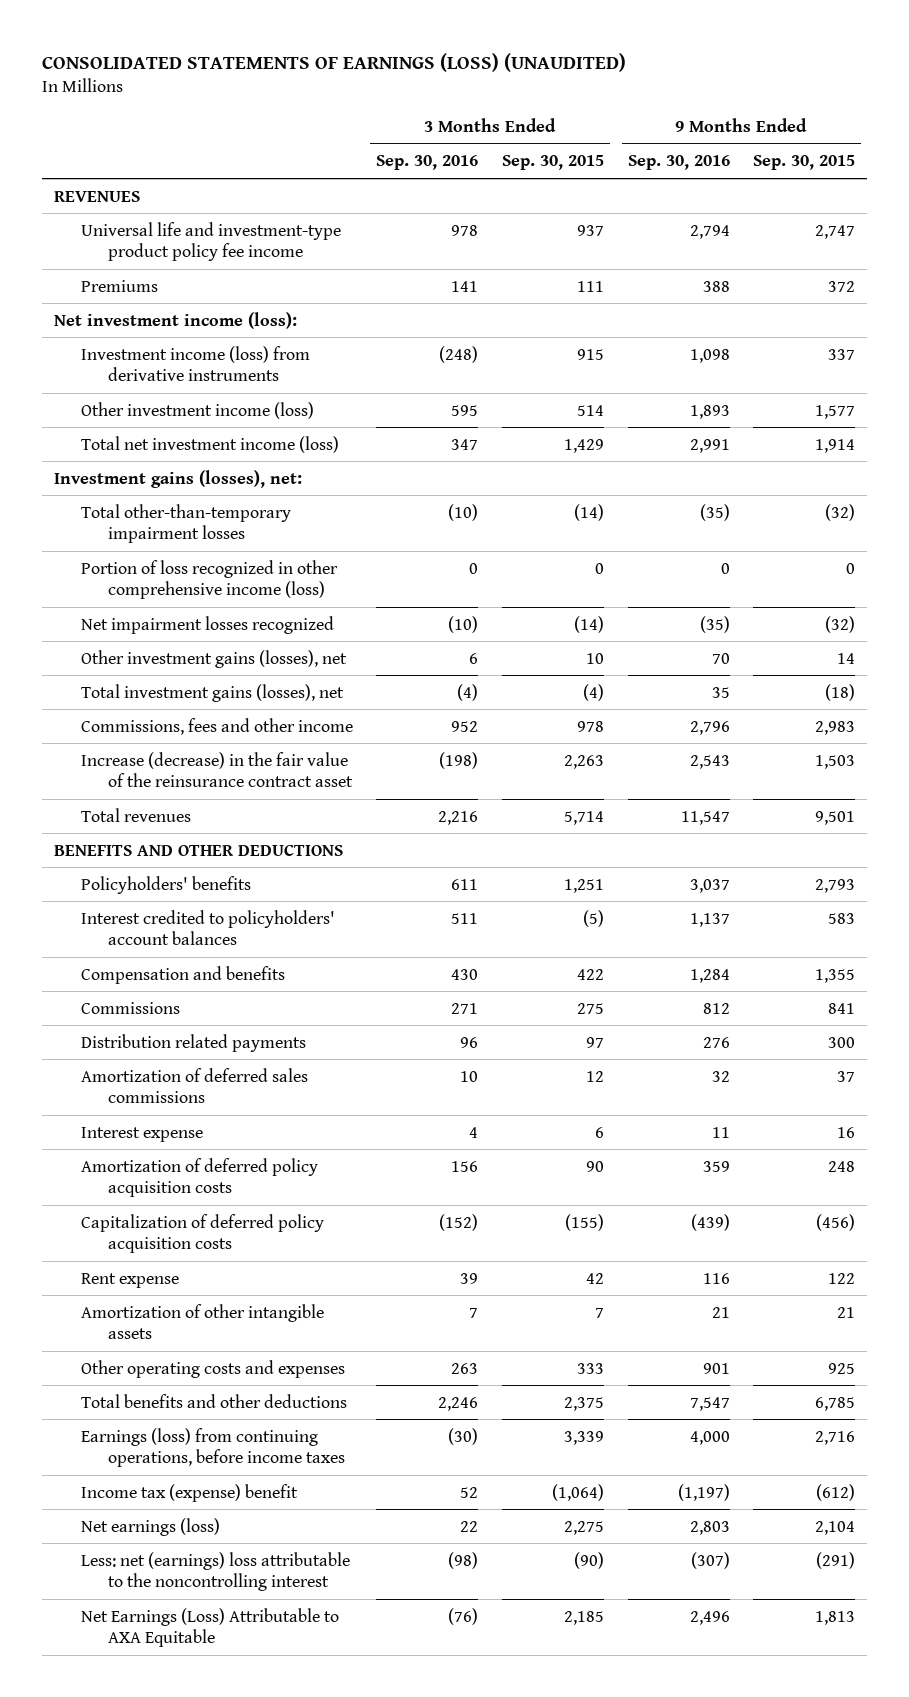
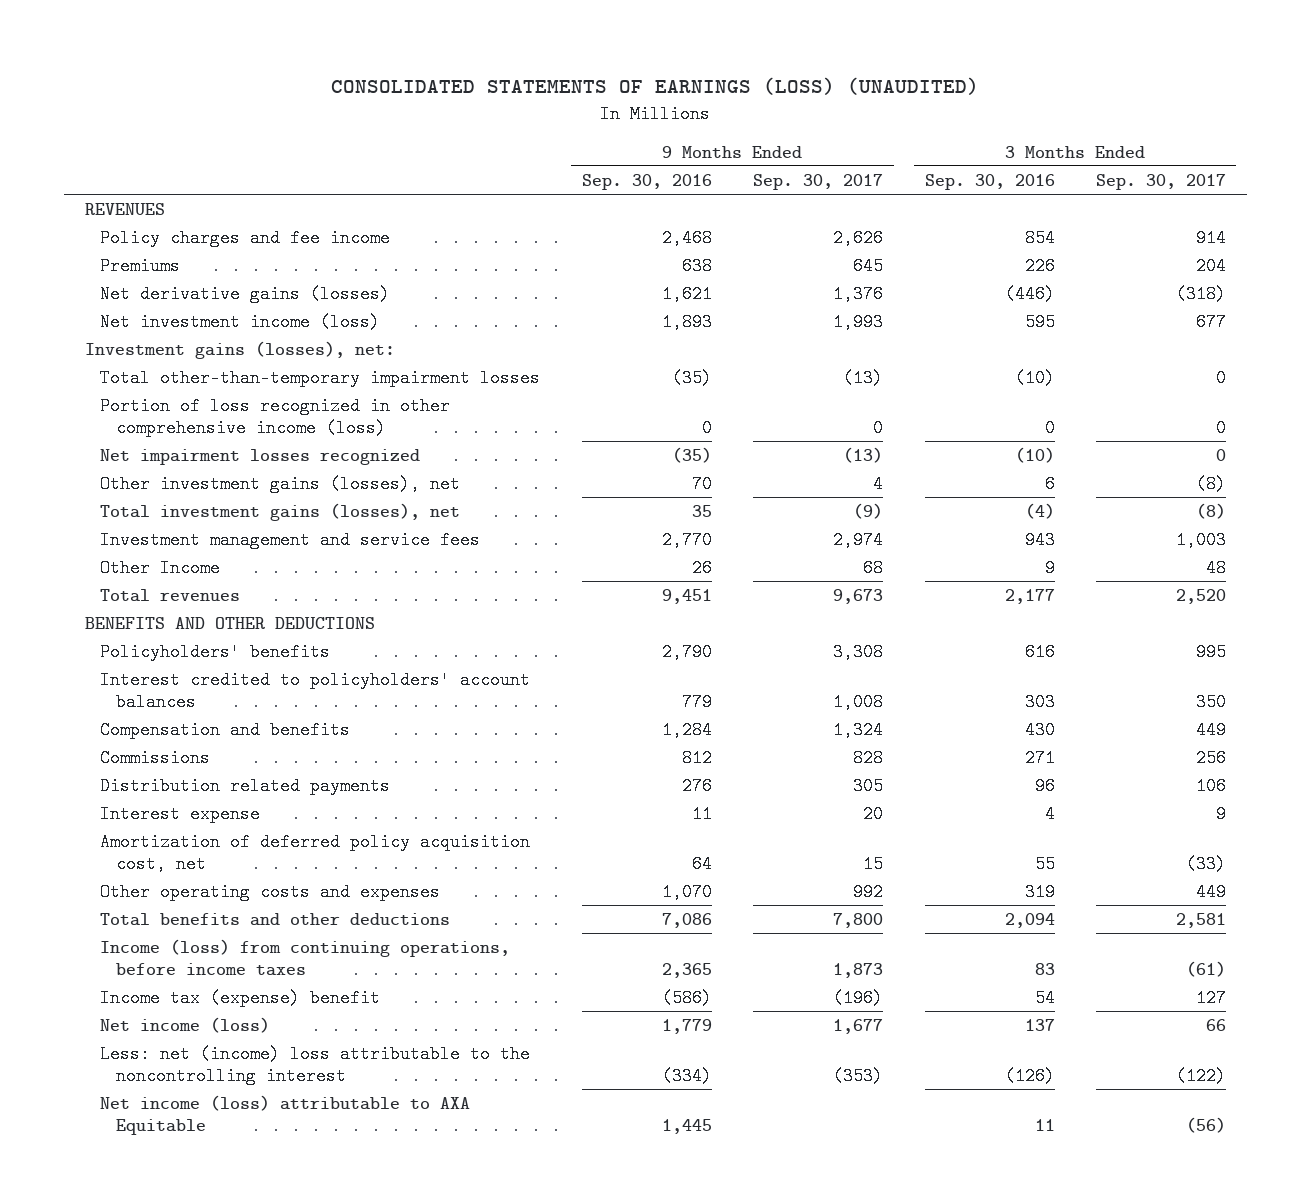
- | 3 Months Ended Sep. 30, 2016 | 3 Months Ended Sep. 30, 2015 | 9 Months Ended Sep. 30, 2016 | 9 Months Ended Sep. 30, 2015
+ | 9 Months Ended Sep. 30, 2016 | 9 Months Ended Sep. 30, 2017 | 3 Months Ended Sep. 30, 2016 | 3 Months Ended Sep. 30, 2017
- Universal life and investment-type product policy fee income | 978 | 937 | 2,794 | 2,747
- Premiums | 141 | 111 | 388 | 372
- Net investment income (loss):
- Investment income (loss) from derivative instruments | (248) | 915 | 1,098 | 337
- Other investment income (loss) | 595 | 514 | 1,893 | 1,577
- Total net investment income (loss) | 347 | 1,429 | 2,991 | 1,914
+ Policy charges and fee income | 2,468 | 2,626 | 854 | 914
+ Premiums | 638 | 645 | 226 | 204
+ Net derivative gains (losses) | 1,621 | 1,376 | (446) | (318)
+ Net investment income (loss) | 1,893 | 1,993 | 595 | 677
- Commissions, fees and other income | 952 | 978 | 2,796 | 2,983
- Increase (decrease) in the fair value of the reinsurance contract asset | (198) | 2,263 | 2,543 | 1,503
- Total revenues | 2,216 | 5,714 | 11,547 | 9,501
+ Investment management and service fees | 2,770 | 2,974 | 943 | 1,003
+ Other Income | 26 | 68 | 9 | 48
+ Total revenues | 9,451 | 9,673 | 2,177 | 2,520
- Policyholders' benefits | 611 | 1,251 | 3,037 | 2,793
- Interest credited to policyholders' account balances | 511 | (5) | 1,137 | 583
+ Policyholders' benefits | 2,790 | 3,308 | 616 | 995
+ Interest credited to policyholders' account balances | 779 | 1,008 | 303 | 350
- Amortization of deferred sales commissions | 10 | 12 | 32 | 37
- Amortization of deferred policy acquisition costs | 156 | 90 | 359 | 248
- Capitalization of deferred policy acquisition costs | (152) | (155) | (439) | (456)
- Rent expense | 39 | 42 | 116 | 122
- Amortization of other intangible assets | 7 | 7 | 21 | 21
- Other operating costs and expenses | 263 | 333 | 901 | 925
- Total benefits and other deductions | 2,246 | 2,375 | 7,547 | 6,785
- Earnings (loss) from continuing operations, before income taxes | (30) | 3,339 | 4,000 | 2,716
- Income tax (expense) benefit | 52 | (1,064) | (1,197) | (612)
- Net earnings (loss) | 22 | 2,275 | 2,803 | 2,104
- Less: net (earnings) loss attributable to the noncontrolling interest | (98) | (90) | (307) | (291)
- Net Earnings (Loss) Attributable to AXA Equitable | (76) | 2,185 | 2,496 | 1,813
+ Amortization of deferred policy acquisition cost, net | 64 | 15 | 55 | (33)
+ Other operating costs and expenses | 1,070 | 992 | 319 | 449
+ Total benefits and other deductions | 7,086 | 7,800 | 2,094 | 2,581
+ Income (loss) from continuing operations, before income taxes | 2,365 | 1,873 | 83 | (61)
+ Income tax (expense) benefit | (586) | (196) | 54 | 127
+ Net income (loss) | 1,779 | 1,677 | 137 | 66
+ Less: net (income) loss attributable to the noncontrolling interest | (334) | (353) | (126) | (122)
+ Net income (loss) attributable to AXA Equitable | 1,445 | | 11 | (56)

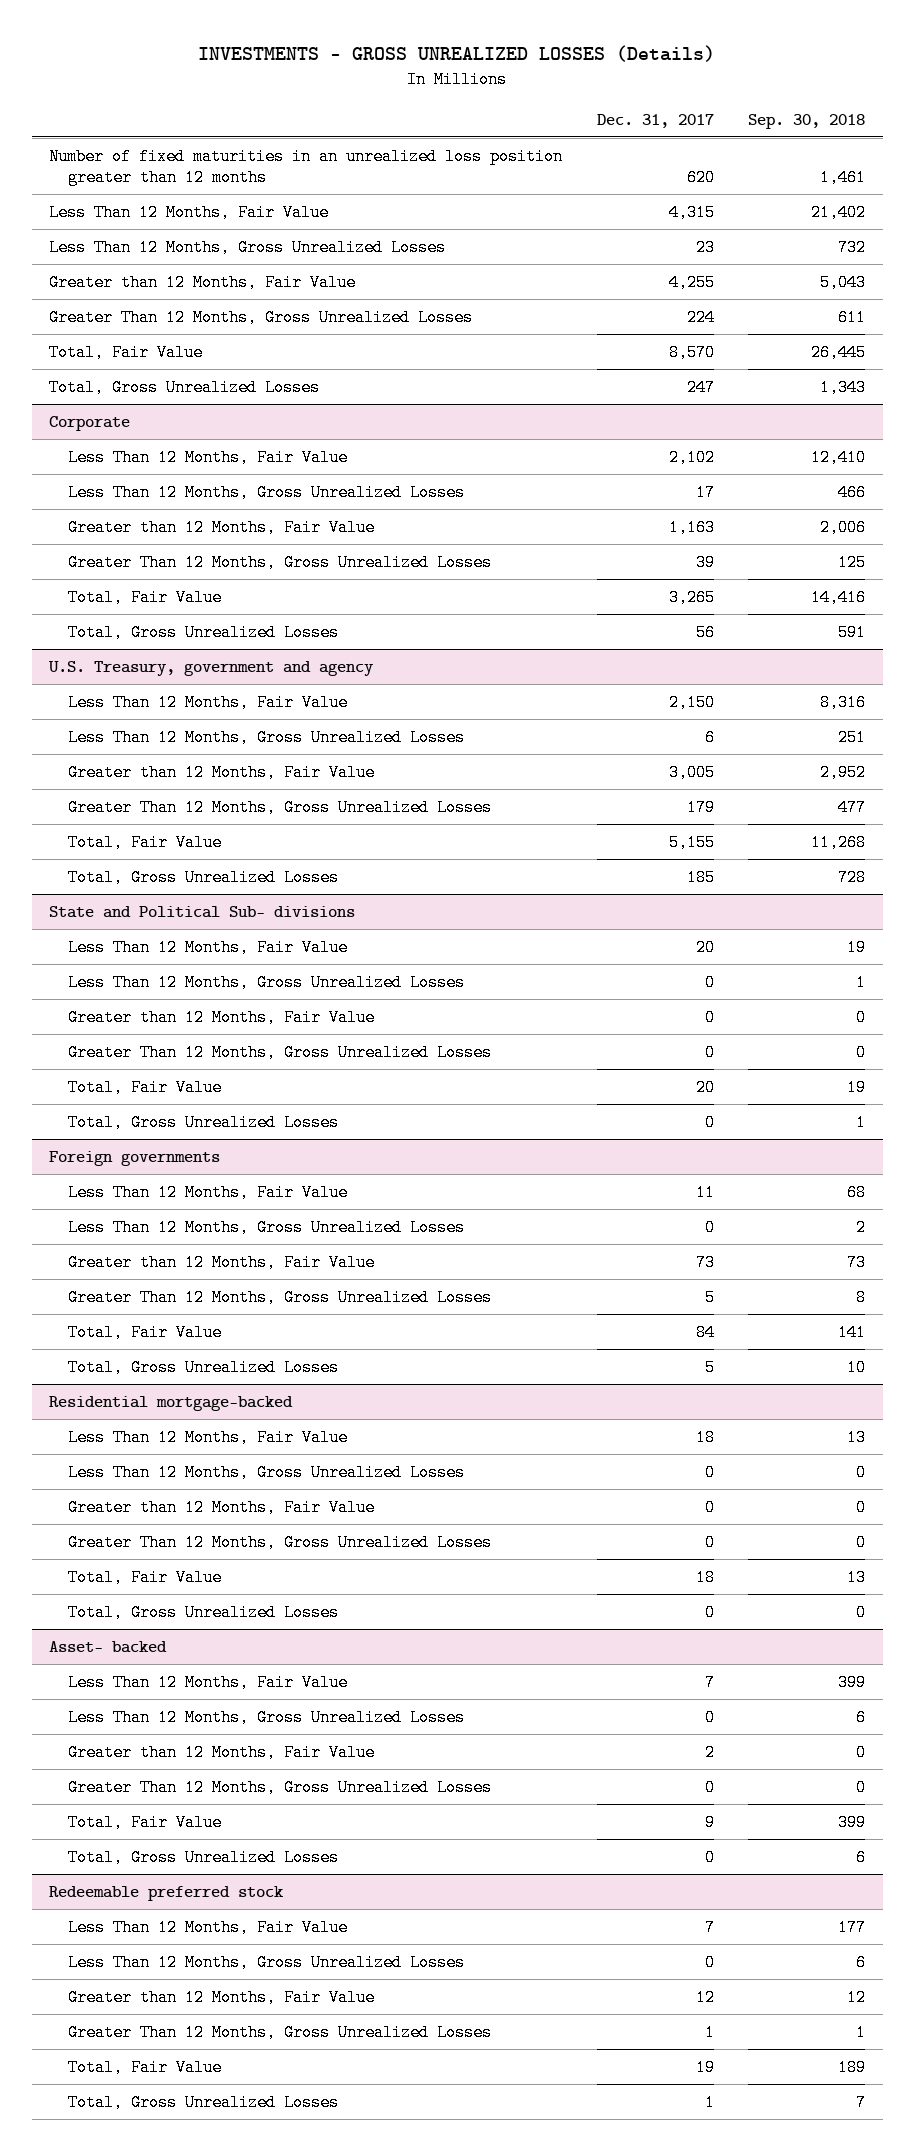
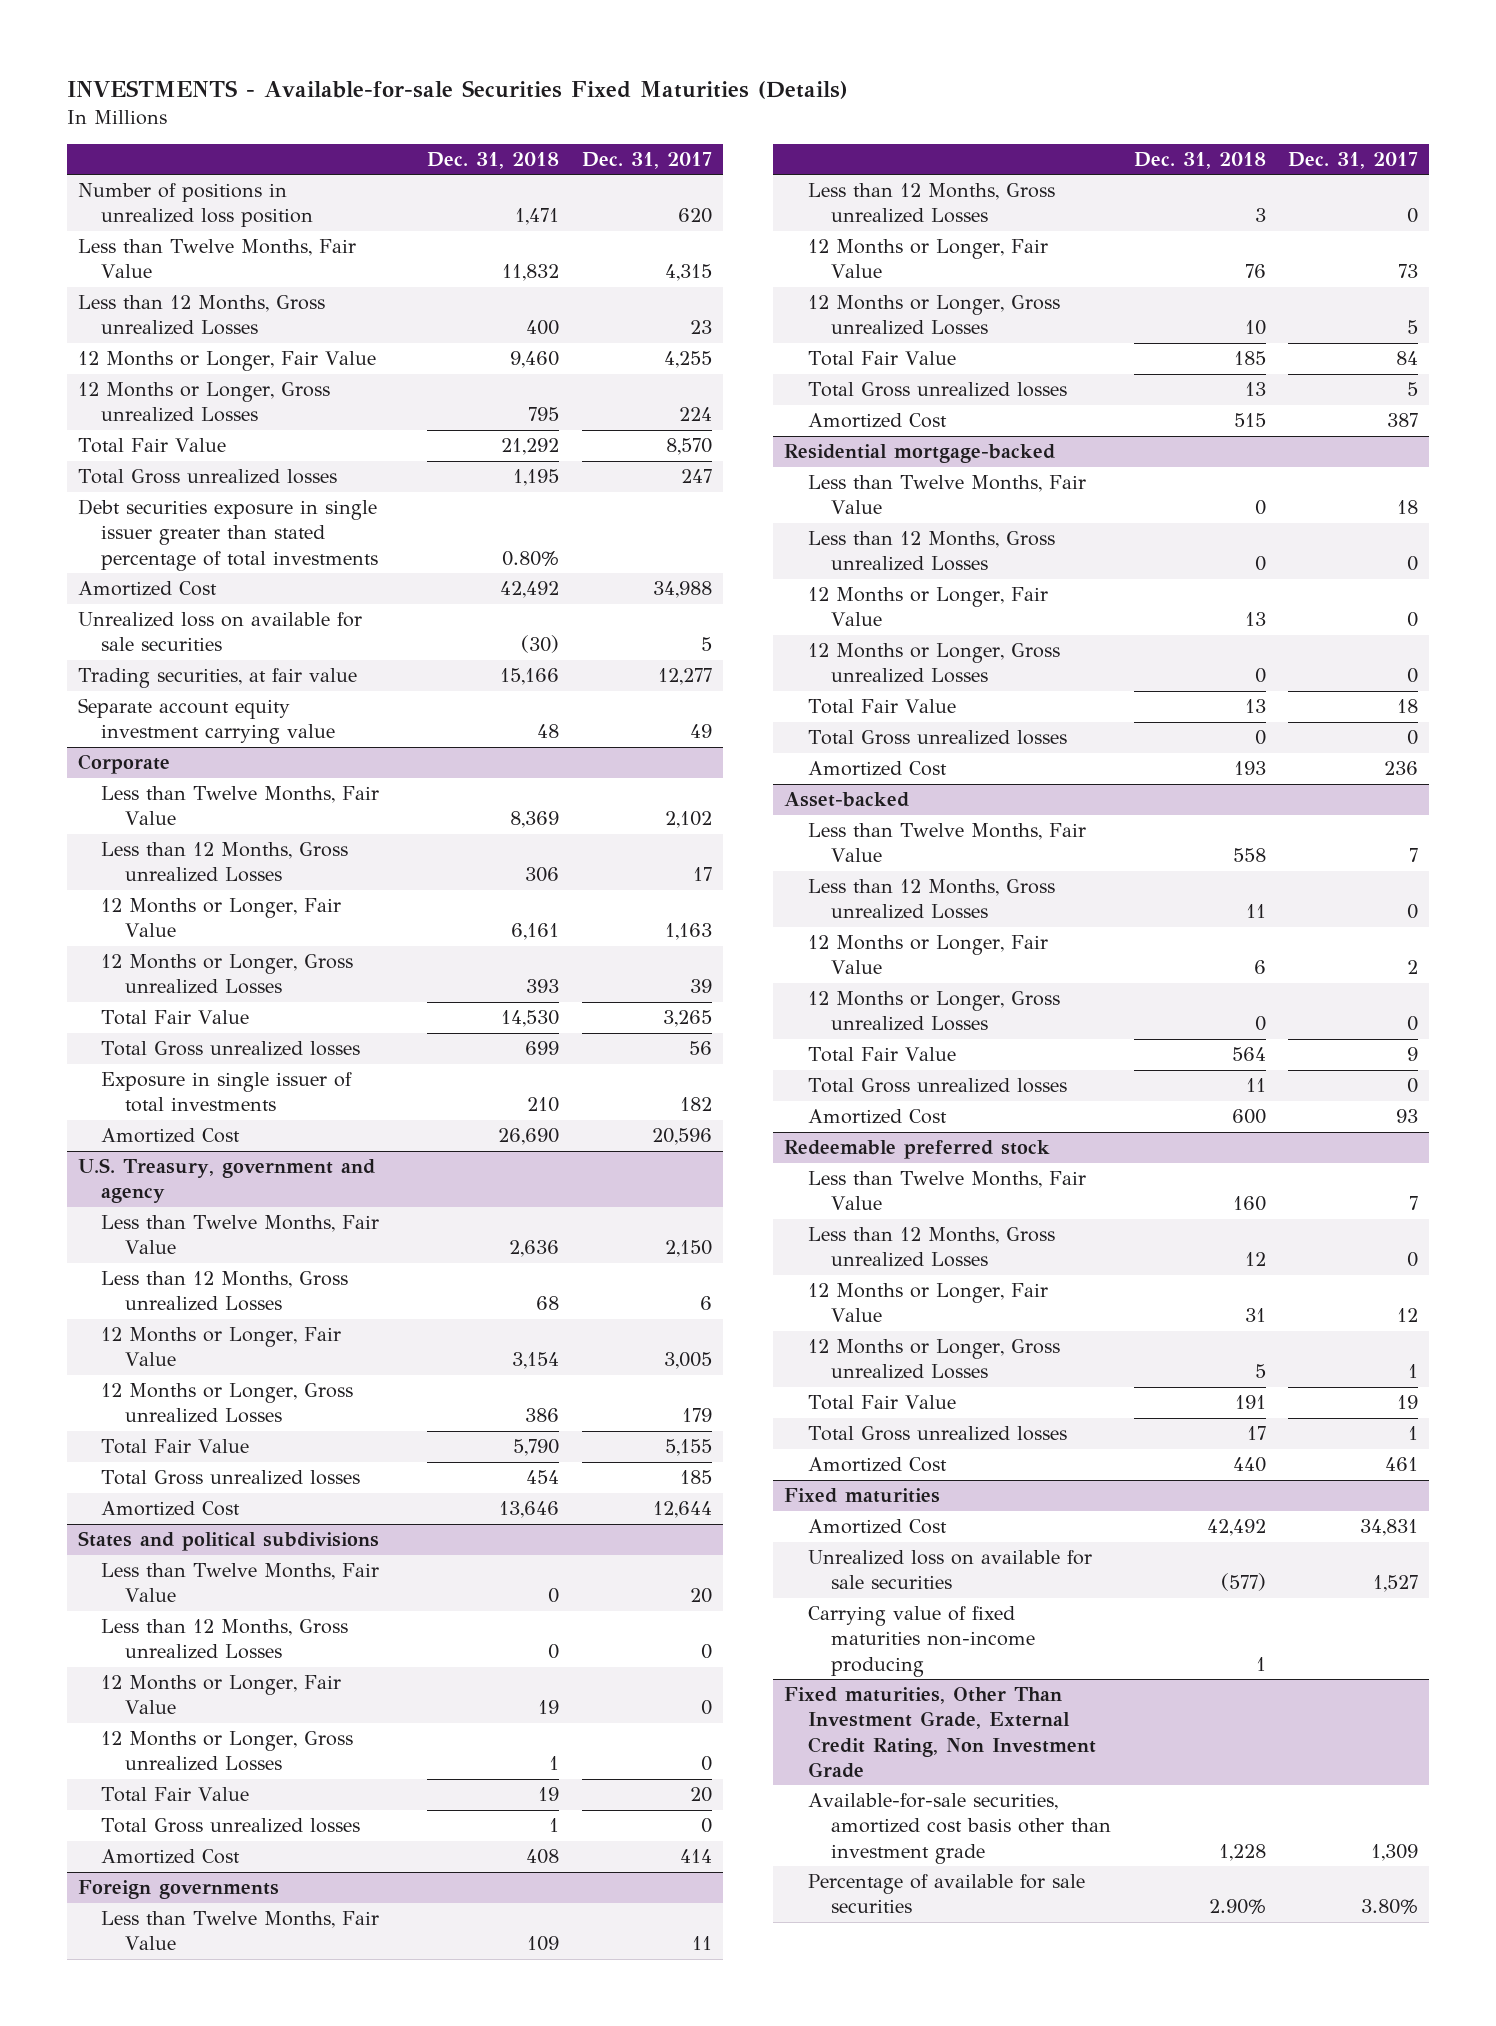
- INVESTMENTS - GROSS UNREALIZED LOSSES (Details)
+ INVESTMENTS - Available-for-sale Securities Fixed Maturities (Details)
- | Dec. 31, 2017 | Sep. 30, 2018
+ | Dec. 31, 2018 | Dec. 31, 2017
- Number of fixed maturities in an unrealized loss position greater than 12 months | 620 | 1,461
- Less Than 12 Months, Fair Value | 4,315 | 21,402
- Less Than 12 Months, Gross Unrealized Losses | 23 | 732
- Greater than 12 Months, Fair Value | 4,255 | 5,043
- Greater Than 12 Months, Gross Unrealized Losses | 224 | 611
- Total, Fair Value | 8,570 | 26,445
- Total, Gross Unrealized Losses | 247 | 1,343
+ Number of positions in unrealized loss position | 1,471 | 620
+ Less than Twelve Months, Fair Value | 11,832 | 4,315
+ Less than 12 Months, Gross unrealized Losses | 400 | 23
+ 12 Months or Longer, Fair Value | 9,460 | 4,255
+ 12 Months or Longer, Gross unrealized Losses | 795 | 224
+ Total Fair Value | 21,292 | 8,570
+ Total Gross unrealized losses | 1,195 | 247
+ Debt securities exposure in single issuer greater than stated percentage of total investments | 0.80% |
+ Amortized Cost | 42,492 | 34,988
+ Unrealized loss on available for sale securities | (30) | 5
+ Trading securities, at fair value | 15,166 | 12,277
+ Separate account equity investment carrying value | 48 | 49
@ Corporate
- Less Than 12 Months, Fair Value | 2,102 | 12,410
- Less Than 12 Months, Gross Unrealized Losses | 17 | 466
- Greater than 12 Months, Fair Value | 1,163 | 2,006
- Greater Than 12 Months, Gross Unrealized Losses | 39 | 125
- Total, Fair Value | 3,265 | 14,416
- Total, Gross Unrealized Losses | 56 | 591
+ Less than Twelve Months, Fair Value | 8,369 | 2,102
+ Less than 12 Months, Gross unrealized Losses | 306 | 17
+ 12 Months or Longer, Fair Value | 6,161 | 1,163
+ 12 Months or Longer, Gross unrealized Losses | 393 | 39
+ Total Fair Value | 14,530 | 3,265
+ Total Gross unrealized losses | 699 | 56
+ Exposure in single issuer of total investments | 210 | 182
+ Amortized Cost | 26,690 | 20,596
@ U.S. Treasury, government and agency
- Less Than 12 Months, Fair Value | 2,150 | 8,316
- Less Than 12 Months, Gross Unrealized Losses | 6 | 251
- Greater than 12 Months, Fair Value | 3,005 | 2,952
- Greater Than 12 Months, Gross Unrealized Losses | 179 | 477
- Total, Fair Value | 5,155 | 11,268
- Total, Gross Unrealized Losses | 185 | 728
- State and Political Sub- divisions
- Less Than 12 Months, Fair Value | 20 | 19
- Less Than 12 Months, Gross Unrealized Losses | 0 | 1
- Greater than 12 Months, Fair Value | 0 | 0
- Greater Than 12 Months, Gross Unrealized Losses | 0 | 0
- Total, Fair Value | 20 | 19
- Total, Gross Unrealized Losses | 0 | 1
@ U.S. Treasury, government and agency
+ Less than Twelve Months, Fair Value | 2,636 | 2,150
+ Less than 12 Months, Gross unrealized Losses | 68 | 6
+ 12 Months or Longer, Fair Value | 3,154 | 3,005
+ 12 Months or Longer, Gross unrealized Losses | 386 | 179
+ Total Fair Value | 5,790 | 5,155
+ Total Gross unrealized losses | 454 | 185
+ Amortized Cost | 13,646 | 12,644
+ States and political subdivisions
+ Less than Twelve Months, Fair Value | 0 | 20
+ Less than 12 Months, Gross unrealized Losses | 0 | 0
+ 12 Months or Longer, Fair Value | 19 | 0
+ 12 Months or Longer, Gross unrealized Losses | 1 | 0
+ Total Fair Value | 19 | 20
+ Total Gross unrealized losses | 1 | 0
+ Amortized Cost | 408 | 414
@ Foreign governments
- Less Than 12 Months, Fair Value | 11 | 68
- Less Than 12 Months, Gross Unrealized Losses | 0 | 2
- Greater than 12 Months, Fair Value | 73 | 73
- Greater Than 12 Months, Gross Unrealized Losses | 5 | 8
- Total, Fair Value | 84 | 141
- Total, Gross Unrealized Losses | 5 | 10
+ Less than Twelve Months, Fair Value | 109 | 11
+ Less than 12 Months, Gross unrealized Losses | 3 | 0
+ 12 Months or Longer, Fair Value | 76 | 73
+ 12 Months or Longer, Gross unrealized Losses | 10 | 5
+ Total Fair Value | 185 | 84
+ Total Gross unrealized losses | 13 | 5
+ Amortized Cost | 515 | 387
@ Residential mortgage-backed
- Less Than 12 Months, Fair Value | 18 | 13
- Less Than 12 Months, Gross Unrealized Losses | 0 | 0
- Greater than 12 Months, Fair Value | 0 | 0
- Greater Than 12 Months, Gross Unrealized Losses | 0 | 0
- Total, Fair Value | 18 | 13
- Total, Gross Unrealized Losses | 0 | 0
- Asset- backed
- Less Than 12 Months, Fair Value | 7 | 399
- Less Than 12 Months, Gross Unrealized Losses | 0 | 6
- Greater than 12 Months, Fair Value | 2 | 0
- Greater Than 12 Months, Gross Unrealized Losses | 0 | 0
- Total, Fair Value | 9 | 399
- Total, Gross Unrealized Losses | 0 | 6
@ Residential mortgage-backed
+ Less than Twelve Months, Fair Value | 0 | 18
+ Less than 12 Months, Gross unrealized Losses | 0 | 0
+ 12 Months or Longer, Fair Value | 13 | 0
+ 12 Months or Longer, Gross unrealized Losses | 0 | 0
+ Total Fair Value | 13 | 18
+ Total Gross unrealized losses | 0 | 0
+ Amortized Cost | 193 | 236
+ Asset-backed
+ Less than Twelve Months, Fair Value | 558 | 7
+ Less than 12 Months, Gross unrealized Losses | 11 | 0
+ 12 Months or Longer, Fair Value | 6 | 2
+ 12 Months or Longer, Gross unrealized Losses | 0 | 0
+ Total Fair Value | 564 | 9
+ Total Gross unrealized losses | 11 | 0
+ Amortized Cost | 600 | 93
@ Redeemable preferred stock
- Less Than 12 Months, Fair Value | 7 | 177
- Less Than 12 Months, Gross Unrealized Losses | 0 | 6
- Greater than 12 Months, Fair Value | 12 | 12
- Greater Than 12 Months, Gross Unrealized Losses | 1 | 1
- Total, Fair Value | 19 | 189
- Total, Gross Unrealized Losses | 1 | 7
+ Less than Twelve Months, Fair Value | 160 | 7
+ Less than 12 Months, Gross unrealized Losses | 12 | 0
+ 12 Months or Longer, Fair Value | 31 | 12
+ 12 Months or Longer, Gross unrealized Losses | 5 | 1
+ Total Fair Value | 191 | 19
+ Total Gross unrealized losses | 17 | 1
+ Amortized Cost | 440 | 461
+ Fixed maturities
+ Amortized Cost | 42,492 | 34,831
+ Unrealized loss on available for sale securities | (577) | 1,527
+ Carrying value of fixed maturities non-income producing | 1 |
+ Fixed maturities, Other Than Investment Grade, External Credit Rating, Non Investment Grade
+ Available-for-sale securities, amortized cost basis other than investment grade | 1,228 | 1,309
+ Percentage of available for sale securities | 2.90% | 3.80%

